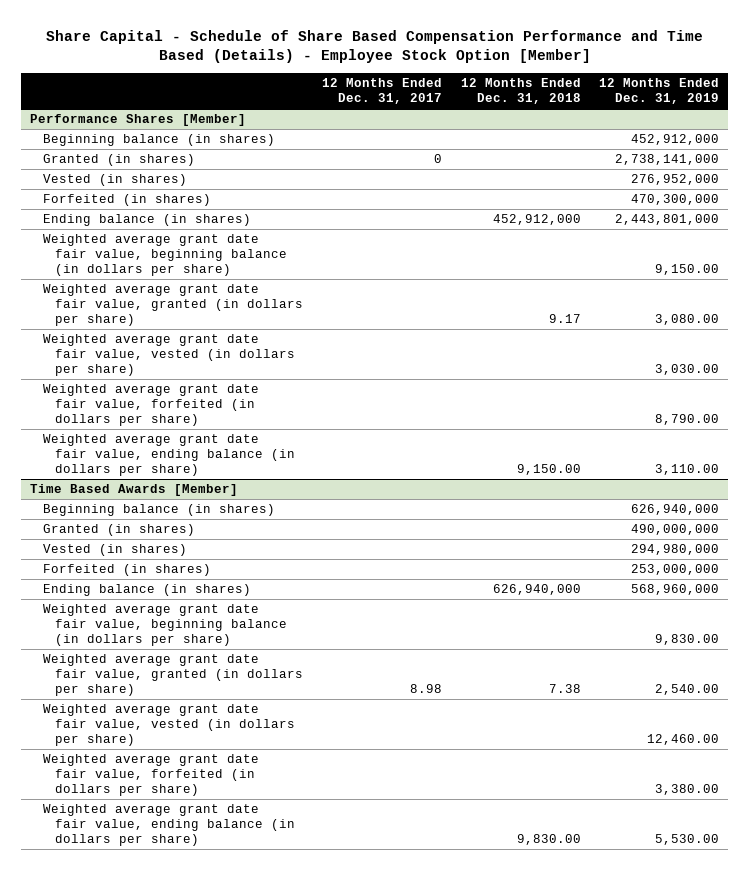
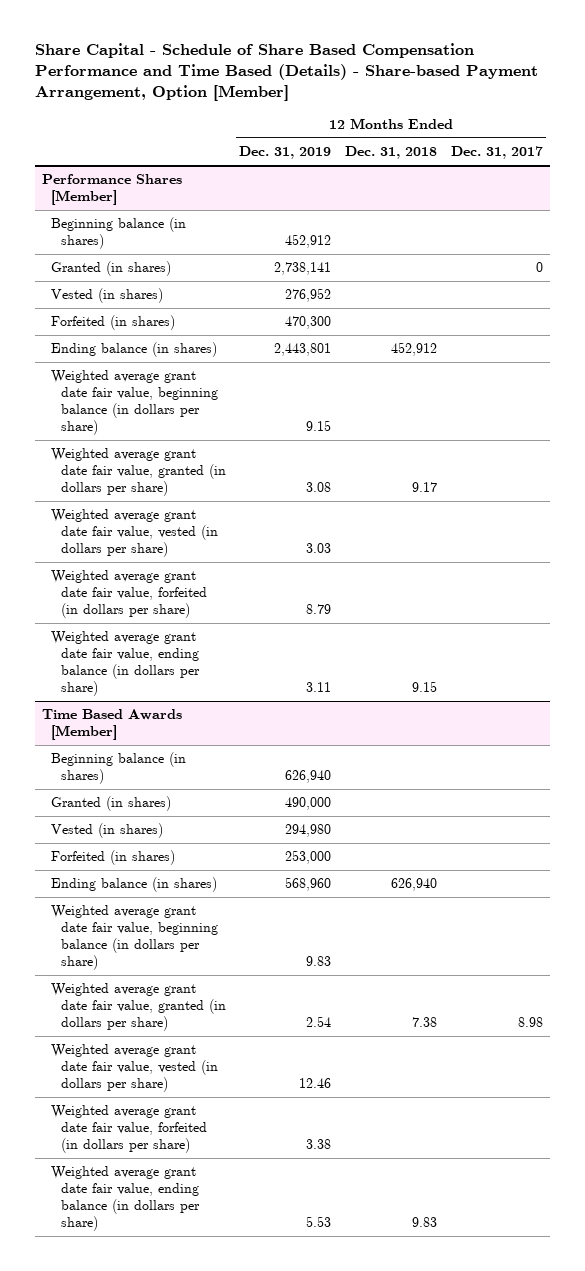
- Share Capital - Schedule of Share Based Compensation Performance and Time Based (Details) - Employee Stock Option [Member]
+ Share Capital - Schedule of Share Based Compensation Performance and Time Based (Details) - Share-based Payment Arrangement, Option [Member]
- | 12 Months Ended Dec. 31, 2017 | 12 Months Ended Dec. 31, 2018 | 12 Months Ended Dec. 31, 2019
+ | 12 Months Ended Dec. 31, 2019 | 12 Months Ended Dec. 31, 2018 | 12 Months Ended Dec. 31, 2017
@ Performance Shares [Member]
- Beginning balance (in shares) | | | 452,912,000
- Granted (in shares) | 0 | | 2,738,141,000
- Vested (in shares) | | | 276,952,000
- Forfeited (in shares) | | | 470,300,000
- Ending balance (in shares) | | 452,912,000 | 2,443,801,000
- Weighted average grant date fair value, beginning balance (in dollars per share) | | | 9,150.00
- Weighted average grant date fair value, granted (in dollars per share) | | 9.17 | 3,080.00
- Weighted average grant date fair value, vested (in dollars per share) | | | 3,030.00
- Weighted average grant date fair value, forfeited (in dollars per share) | | | 8,790.00
- Weighted average grant date fair value, ending balance (in dollars per share) | | 9,150.00 | 3,110.00
+ Beginning balance (in shares) | 452,912 | |
+ Granted (in shares) | 2,738,141 | | 0
+ Vested (in shares) | 276,952 | |
+ Forfeited (in shares) | 470,300 | |
+ Ending balance (in shares) | 2,443,801 | 452,912 |
+ Weighted average grant date fair value, beginning balance (in dollars per share) | 9.15 | |
+ Weighted average grant date fair value, granted (in dollars per share) | 3.08 | 9.17 |
+ Weighted average grant date fair value, vested (in dollars per share) | 3.03 | |
+ Weighted average grant date fair value, forfeited (in dollars per share) | 8.79 | |
+ Weighted average grant date fair value, ending balance (in dollars per share) | 3.11 | 9.15 |
@ Time Based Awards [Member]
- Beginning balance (in shares) | | | 626,940,000
- Granted (in shares) | | | 490,000,000
- Vested (in shares) | | | 294,980,000
- Forfeited (in shares) | | | 253,000,000
- Ending balance (in shares) | | 626,940,000 | 568,960,000
- Weighted average grant date fair value, beginning balance (in dollars per share) | | | 9,830.00
- Weighted average grant date fair value, granted (in dollars per share) | 8.98 | 7.38 | 2,540.00
- Weighted average grant date fair value, vested (in dollars per share) | | | 12,460.00
- Weighted average grant date fair value, forfeited (in dollars per share) | | | 3,380.00
- Weighted average grant date fair value, ending balance (in dollars per share) | | 9,830.00 | 5,530.00
+ Beginning balance (in shares) | 626,940 | |
+ Granted (in shares) | 490,000 | |
+ Vested (in shares) | 294,980 | |
+ Forfeited (in shares) | 253,000 | |
+ Ending balance (in shares) | 568,960 | 626,940 |
+ Weighted average grant date fair value, beginning balance (in dollars per share) | 9.83 | |
+ Weighted average grant date fair value, granted (in dollars per share) | 2.54 | 7.38 | 8.98
+ Weighted average grant date fair value, vested (in dollars per share) | 12.46 | |
+ Weighted average grant date fair value, forfeited (in dollars per share) | 3.38 | |
+ Weighted average grant date fair value, ending balance (in dollars per share) | 5.53 | 9.83 |

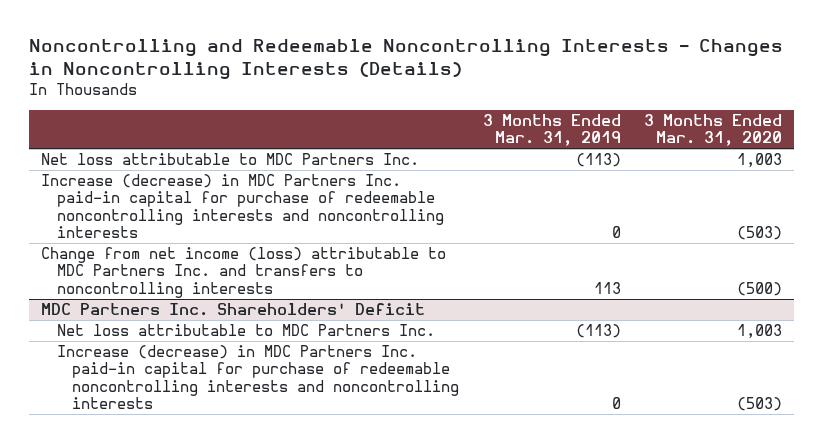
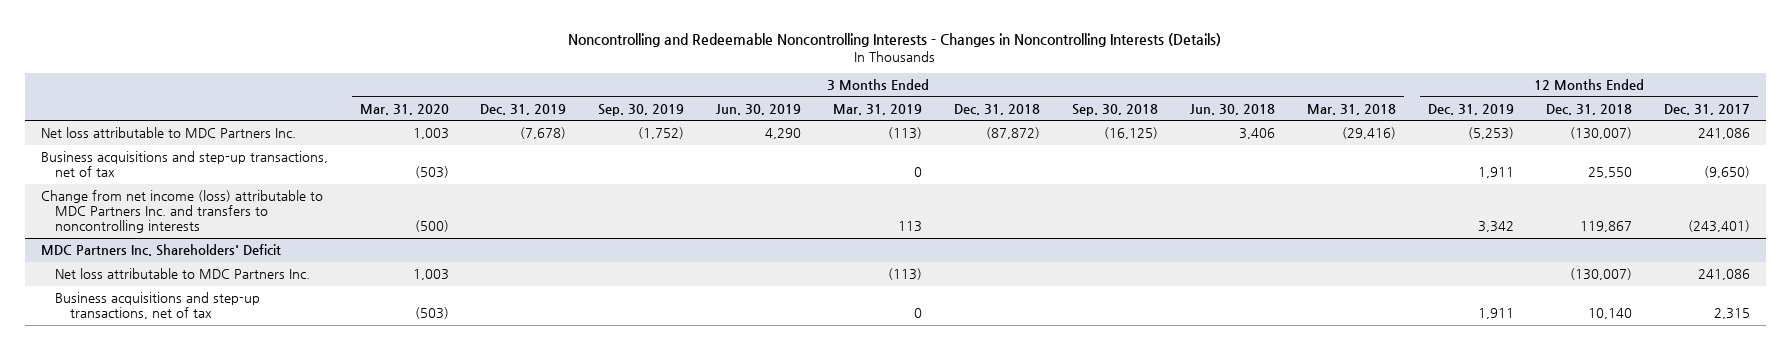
- | 3 Months Ended Mar. 31, 2019 | 3 Months Ended Mar. 31, 2020
+ | 3 Months Ended Mar. 31, 2020 | 3 Months Ended Dec. 31, 2019 | 3 Months Ended Sep. 30, 2019 | 3 Months Ended Jun. 30, 2019 | 3 Months Ended Mar. 31, 2019 | 3 Months Ended Dec. 31, 2018 | 3 Months Ended Sep. 30, 2018 | 3 Months Ended Jun. 30, 2018 | 3 Months Ended Mar. 31, 2018 | 12 Months Ended Dec. 31, 2019 | 12 Months Ended Dec. 31, 2018 | 12 Months Ended Dec. 31, 2017
- Increase (decrease) in MDC Partners Inc. paid-in capital for purchase of redeemable noncontrolling interests and noncontrolling interests | 0 | (503)
+ Business acquisitions and step-up transactions, net of tax | (503) | | | | 0 | | | | | 1,911 | 25,550 | (9,650)
@ MDC Partners Inc. Shareholders' Deficit
- Increase (decrease) in MDC Partners Inc. paid-in capital for purchase of redeemable noncontrolling interests and noncontrolling interests | 0 | (503)
+ Business acquisitions and step-up transactions, net of tax | (503) | | | | 0 | | | | | 1,911 | 10,140 | 2,315

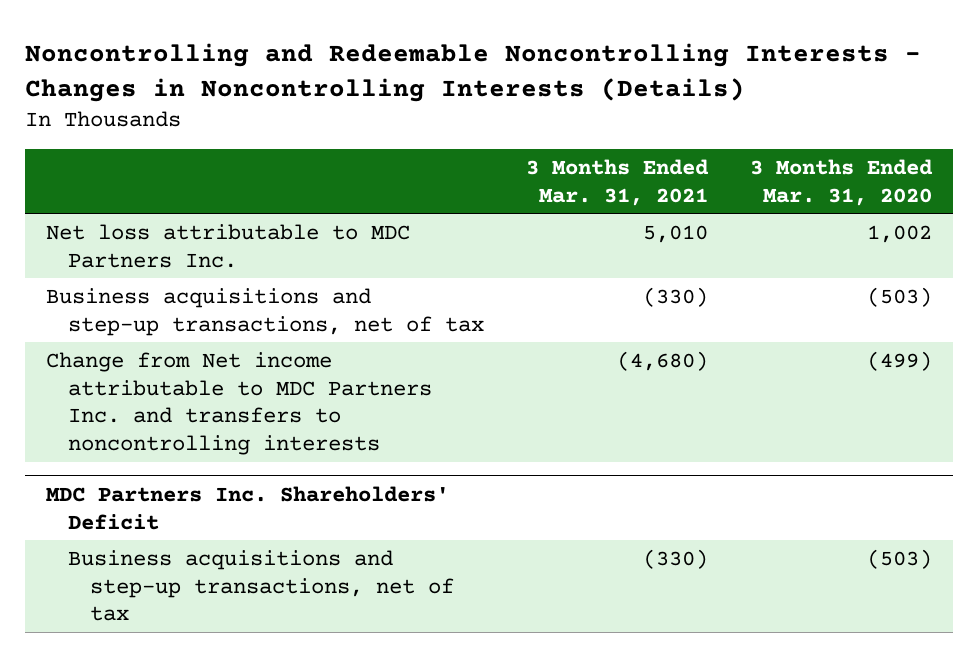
- | 3 Months Ended Mar. 31, 2020 | 3 Months Ended Dec. 31, 2019 | 3 Months Ended Sep. 30, 2019 | 3 Months Ended Jun. 30, 2019 | 3 Months Ended Mar. 31, 2019 | 3 Months Ended Dec. 31, 2018 | 3 Months Ended Sep. 30, 2018 | 3 Months Ended Jun. 30, 2018 | 3 Months Ended Mar. 31, 2018 | 12 Months Ended Dec. 31, 2019 | 12 Months Ended Dec. 31, 2018 | 12 Months Ended Dec. 31, 2017
+ | 3 Months Ended Mar. 31, 2021 | 3 Months Ended Mar. 31, 2020
- Net loss attributable to MDC Partners Inc. | 1,003 | (7,678) | (1,752) | 4,290 | (113) | (87,872) | (16,125) | 3,406 | (29,416) | (5,253) | (130,007) | 241,086
+ Net loss attributable to MDC Partners Inc. | 5,010 | 1,002
- Change from net income (loss) attributable to MDC Partners Inc. and transfers to noncontrolling interests | (500) | | | | 113 | | | | | 3,342 | 119,867 | (243,401)
+ Change from Net income attributable to MDC Partners Inc. and transfers to noncontrolling interests | (4,680) | (499)
@ MDC Partners Inc. Shareholders' Deficit
- Net loss attributable to MDC Partners Inc. | 1,003 | | | | (113) | | | | | | (130,007) | 241,086

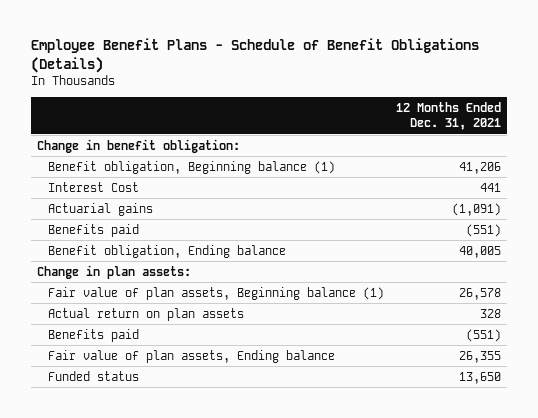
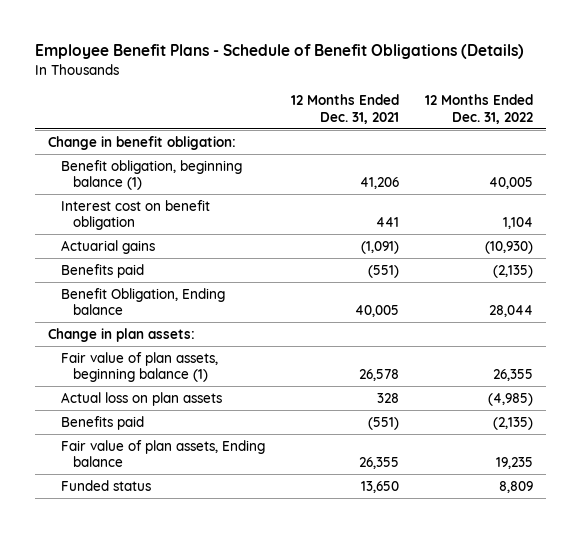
- | 12 Months Ended Dec. 31, 2021
+ | 12 Months Ended Dec. 31, 2021 | 12 Months Ended Dec. 31, 2022
- Benefit obligation, Beginning balance (1) | 41,206
- Interest Cost | 441
+ Benefit obligation, beginning balance (1) | 41,206 | 40,005
+ Interest cost on benefit obligation | 441 | 1,104
- Benefit obligation, Ending balance | 40,005
+ Benefit Obligation, Ending balance | 40,005 | 28,044
- Fair value of plan assets, Beginning balance (1) | 26,578
- Actual return on plan assets | 328
+ Fair value of plan assets, beginning balance (1) | 26,578 | 26,355
+ Actual loss on plan assets | 328 | (4,985)

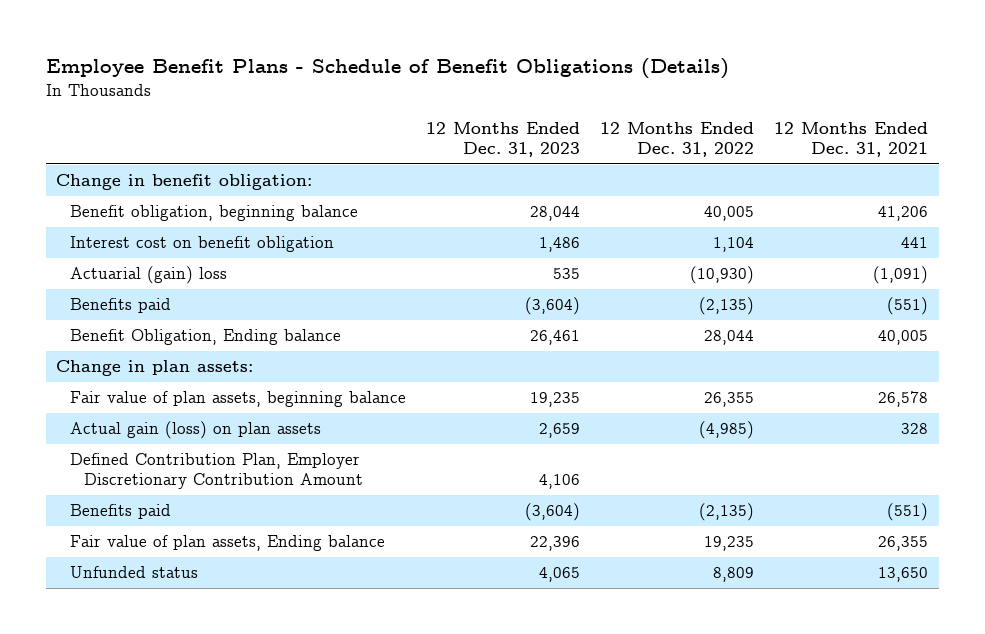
- | 12 Months Ended Dec. 31, 2021 | 12 Months Ended Dec. 31, 2022
+ | 12 Months Ended Dec. 31, 2023 | 12 Months Ended Dec. 31, 2022 | 12 Months Ended Dec. 31, 2021
- Benefit obligation, beginning balance (1) | 41,206 | 40,005
+ Benefit obligation, beginning balance | 28,044 | 40,005 | 41,206
- Actuarial gains | (1,091) | (10,930)
+ Actuarial (gain) loss | 535 | (10,930) | (1,091)
- Fair value of plan assets, beginning balance (1) | 26,578 | 26,355
- Actual loss on plan assets | 328 | (4,985)
+ Fair value of plan assets, beginning balance | 19,235 | 26,355 | 26,578
+ Actual gain (loss) on plan assets | 2,659 | (4,985) | 328
+ Defined Contribution Plan, Employer Discretionary Contribution Amount | 4,106 | |
- Funded status | 13,650 | 8,809
+ Unfunded status | 4,065 | 8,809 | 13,650

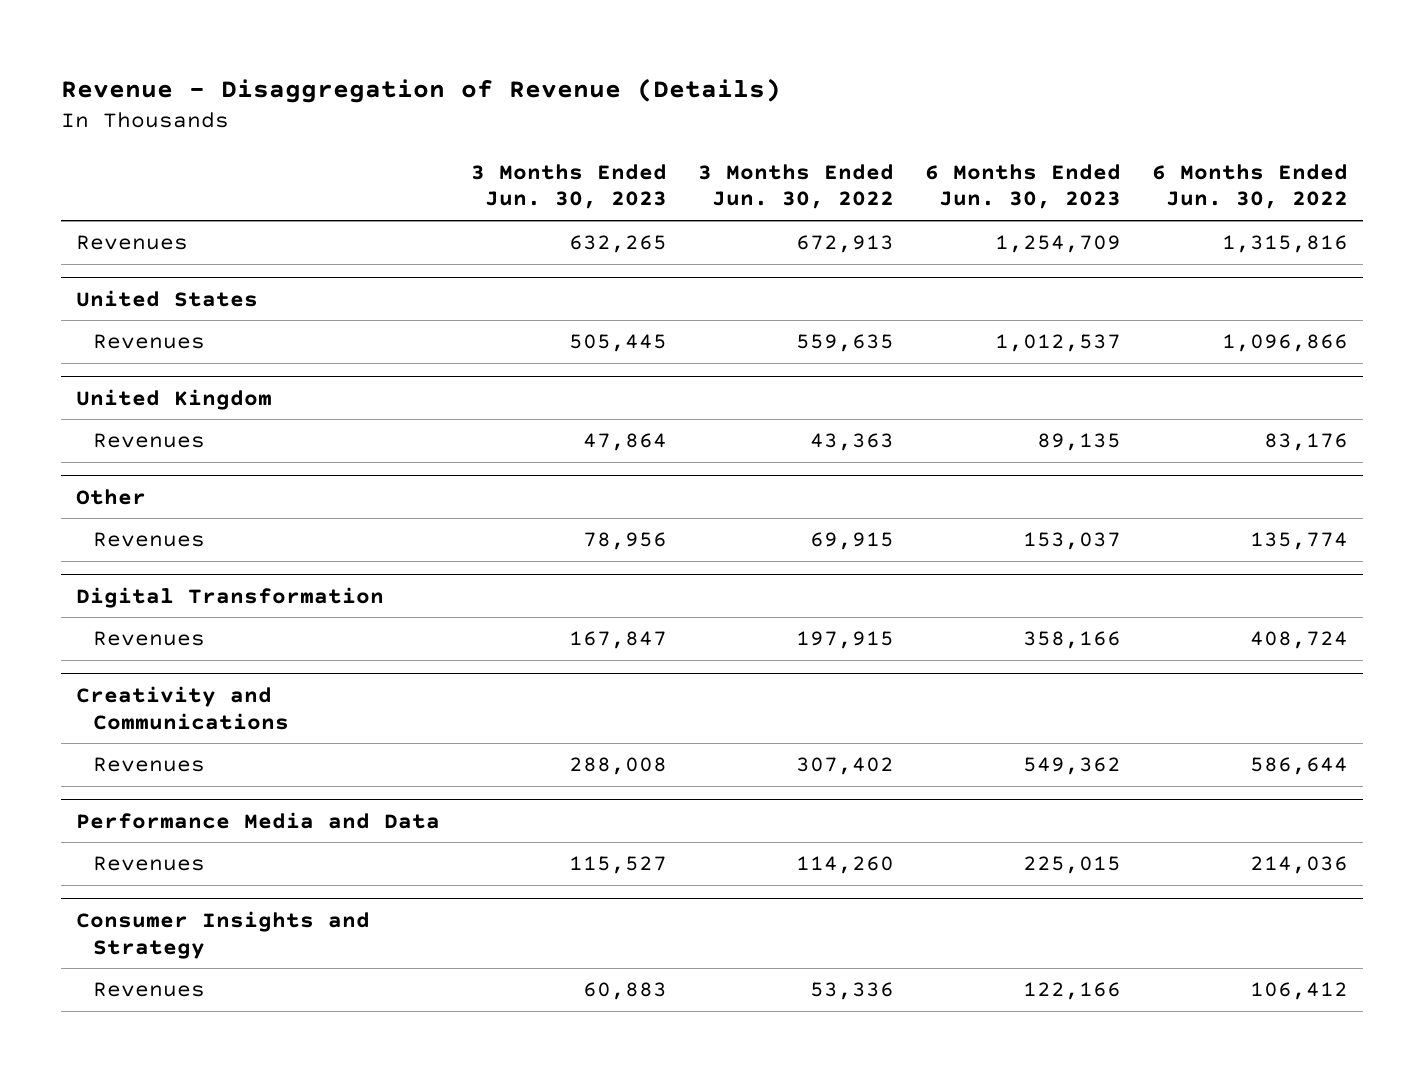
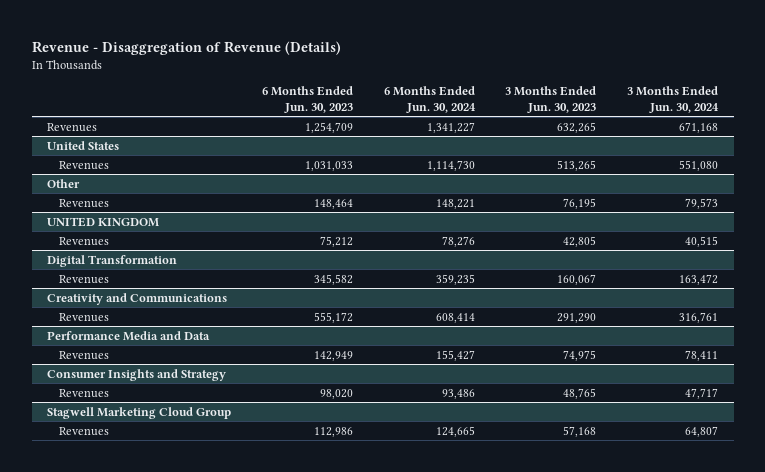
- | 3 Months Ended Jun. 30, 2023 | 3 Months Ended Jun. 30, 2022 | 6 Months Ended Jun. 30, 2023 | 6 Months Ended Jun. 30, 2022
+ | 6 Months Ended Jun. 30, 2023 | 6 Months Ended Jun. 30, 2024 | 3 Months Ended Jun. 30, 2023 | 3 Months Ended Jun. 30, 2024
@ United States
- Revenues | 505,445 | 559,635 | 1,012,537 | 1,096,866
- United Kingdom
- Revenues | 47,864 | 43,363 | 89,135 | 83,176
@ United States
+ Revenues | 1,031,033 | 1,114,730 | 513,265 | 551,080
@ Other
- Revenues | 78,956 | 69,915 | 153,037 | 135,774
+ Revenues | 148,464 | 148,221 | 76,195 | 79,573
+ UNITED KINGDOM
+ Revenues | 75,212 | 78,276 | 42,805 | 40,515
@ Digital Transformation
- Revenues | 167,847 | 197,915 | 358,166 | 408,724
+ Revenues | 345,582 | 359,235 | 160,067 | 163,472
@ Creativity and Communications
- Revenues | 288,008 | 307,402 | 549,362 | 586,644
+ Revenues | 555,172 | 608,414 | 291,290 | 316,761
@ Performance Media and Data
- Revenues | 115,527 | 114,260 | 225,015 | 214,036
+ Revenues | 142,949 | 155,427 | 74,975 | 78,411
@ Consumer Insights and Strategy
- Revenues | 60,883 | 53,336 | 122,166 | 106,412
+ Revenues | 98,020 | 93,486 | 48,765 | 47,717
+ Stagwell Marketing Cloud Group
+ Revenues | 112,986 | 124,665 | 57,168 | 64,807

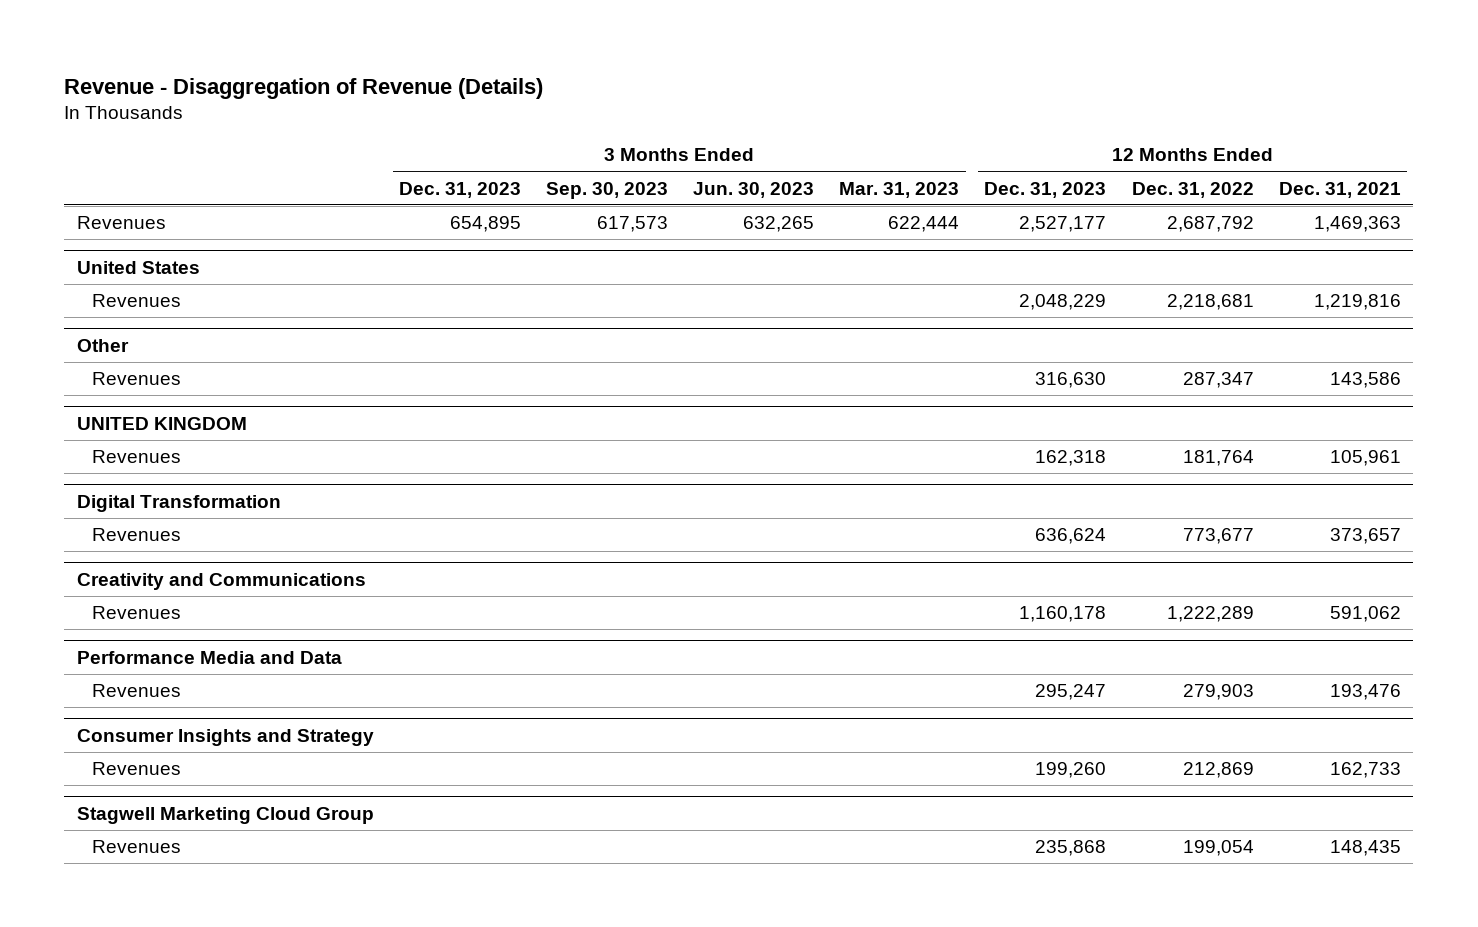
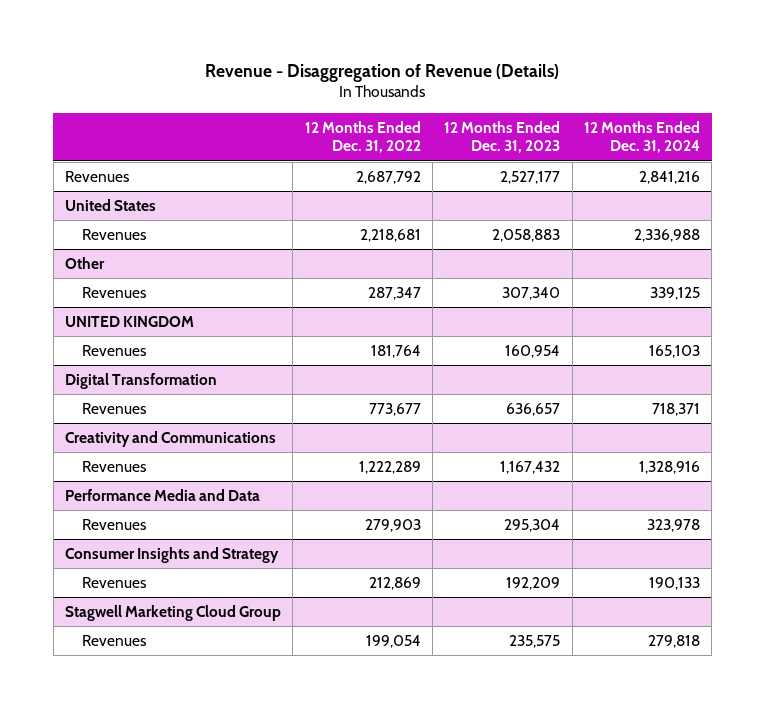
- | 3 Months Ended Dec. 31, 2023 | 3 Months Ended Sep. 30, 2023 | 3 Months Ended Jun. 30, 2023 | 3 Months Ended Mar. 31, 2023 | 12 Months Ended Dec. 31, 2023 | 12 Months Ended Dec. 31, 2022 | 12 Months Ended Dec. 31, 2021
+ | 12 Months Ended Dec. 31, 2022 | 12 Months Ended Dec. 31, 2023 | 12 Months Ended Dec. 31, 2024
@ United States
- Revenues | | | | | 2,048,229 | 2,218,681 | 1,219,816
+ Revenues | 2,218,681 | 2,058,883 | 2,336,988
@ Other
- Revenues | | | | | 316,630 | 287,347 | 143,586
+ Revenues | 287,347 | 307,340 | 339,125
@ UNITED KINGDOM
- Revenues | | | | | 162,318 | 181,764 | 105,961
+ Revenues | 181,764 | 160,954 | 165,103
@ Digital Transformation
- Revenues | | | | | 636,624 | 773,677 | 373,657
+ Revenues | 773,677 | 636,657 | 718,371
@ Creativity and Communications
- Revenues | | | | | 1,160,178 | 1,222,289 | 591,062
+ Revenues | 1,222,289 | 1,167,432 | 1,328,916
@ Performance Media and Data
- Revenues | | | | | 295,247 | 279,903 | 193,476
+ Revenues | 279,903 | 295,304 | 323,978
@ Consumer Insights and Strategy
- Revenues | | | | | 199,260 | 212,869 | 162,733
+ Revenues | 212,869 | 192,209 | 190,133
@ Stagwell Marketing Cloud Group
- Revenues | | | | | 235,868 | 199,054 | 148,435
+ Revenues | 199,054 | 235,575 | 279,818

